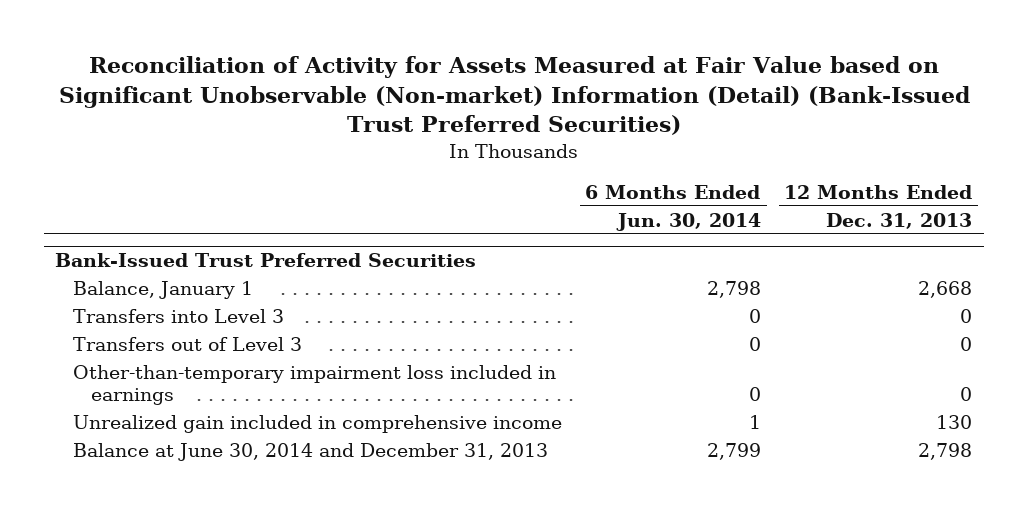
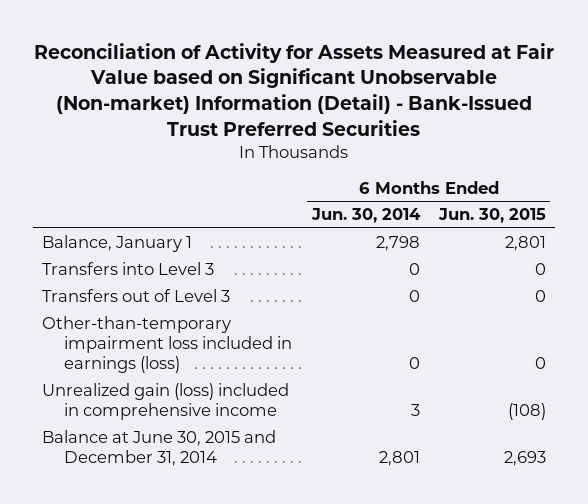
- Reconciliation of Activity for Assets Measured at Fair Value based on Significant Unobservable (Non-market) Information (Detail) (Bank-Issued Trust Preferred Securities)
+ Reconciliation of Activity for Assets Measured at Fair Value based on Significant Unobservable (Non-market) Information (Detail) - Bank-Issued Trust Preferred Securities
- | 6 Months Ended Jun. 30, 2014 | 12 Months Ended Dec. 31, 2013
+ | 6 Months Ended Jun. 30, 2014 | 6 Months Ended Jun. 30, 2015
- Bank-Issued Trust Preferred Securities
- Other-than-temporary impairment loss included in earnings | 0 | 0
- Unrealized gain included in comprehensive income | 1 | 130
- Balance at June 30, 2014 and December 31, 2013 | 2,799 | 2,798
+ Other-than-temporary impairment loss included in earnings (loss) | 0 | 0
+ Unrealized gain (loss) included in comprehensive income | 3 | (108)
+ Balance at June 30, 2015 and December 31, 2014 | 2,801 | 2,693

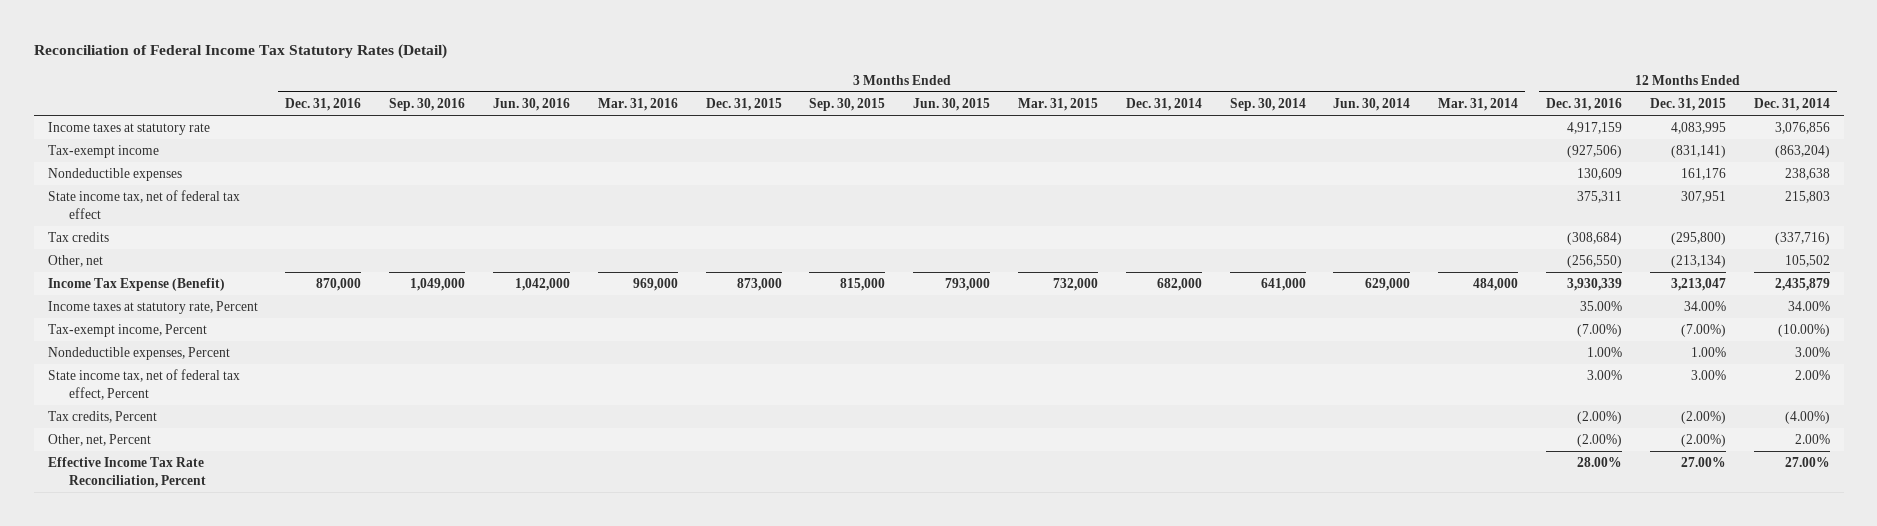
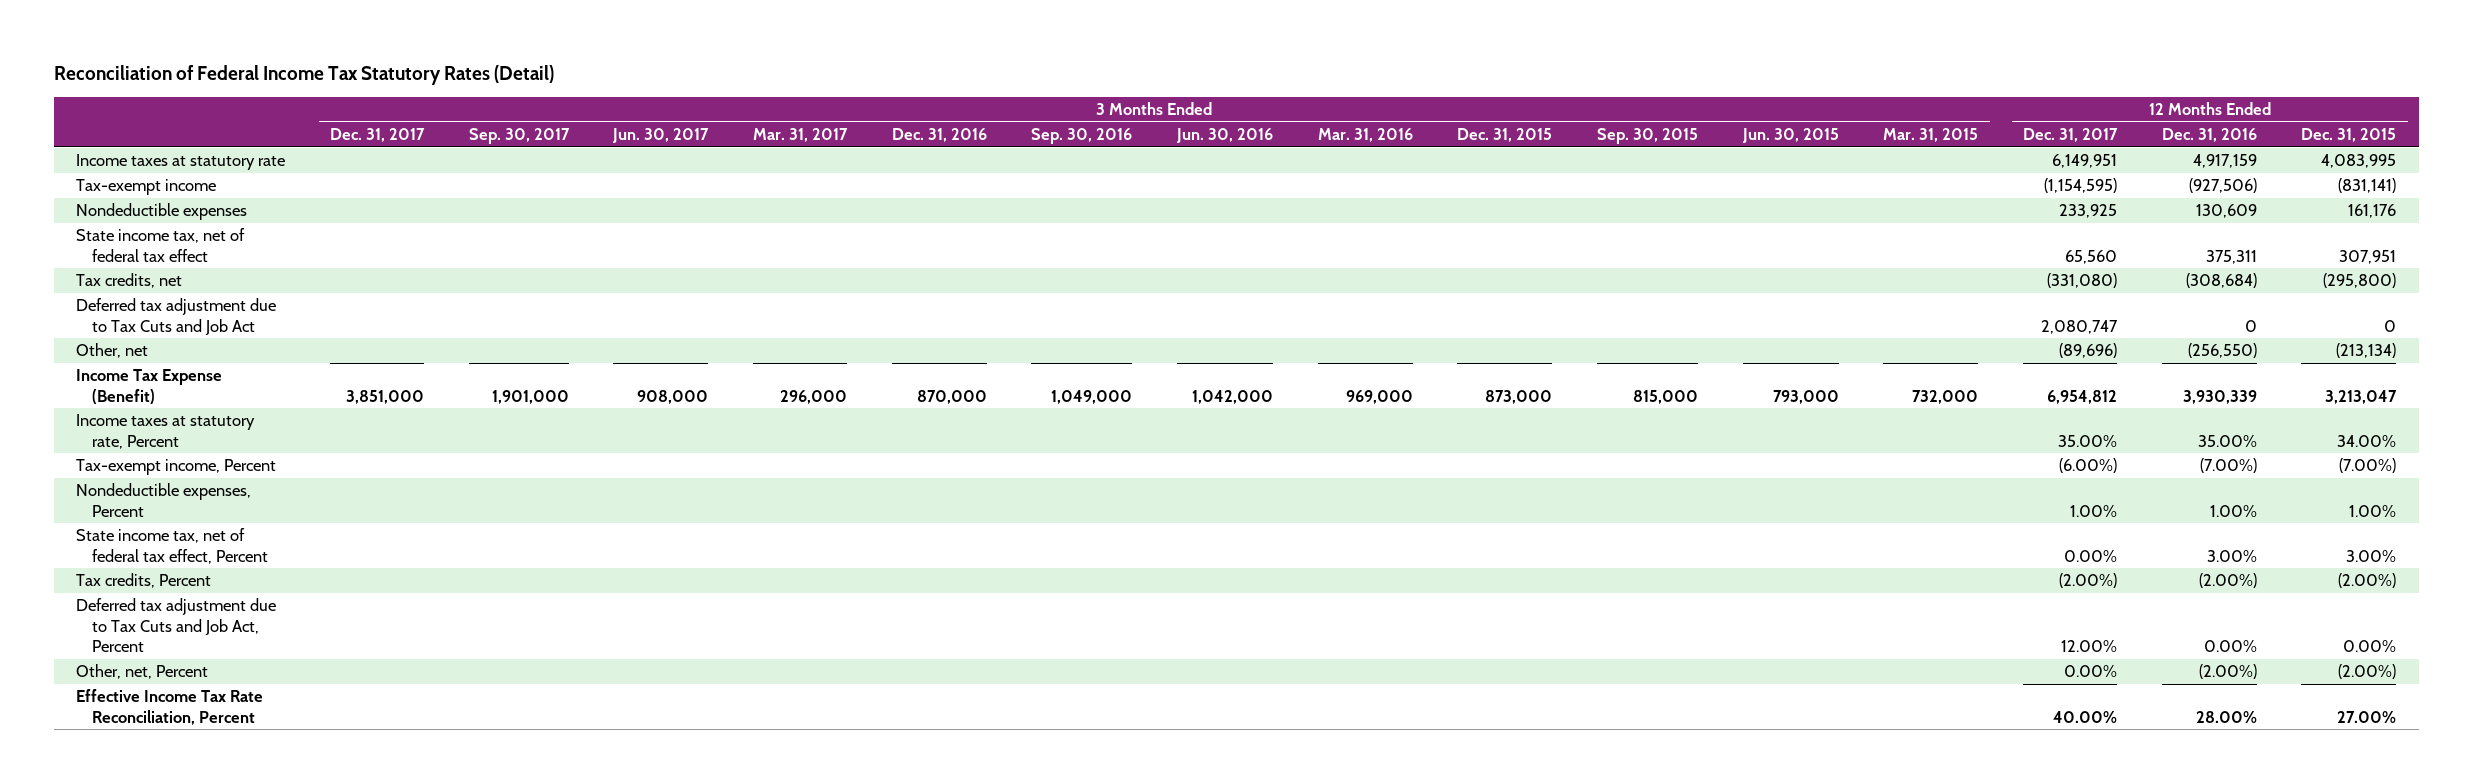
- | 3 Months Ended Dec. 31, 2016 | 3 Months Ended Sep. 30, 2016 | 3 Months Ended Jun. 30, 2016 | 3 Months Ended Mar. 31, 2016 | 3 Months Ended Dec. 31, 2015 | 3 Months Ended Sep. 30, 2015 | 3 Months Ended Jun. 30, 2015 | 3 Months Ended Mar. 31, 2015 | 3 Months Ended Dec. 31, 2014 | 3 Months Ended Sep. 30, 2014 | 3 Months Ended Jun. 30, 2014 | 3 Months Ended Mar. 31, 2014 | 12 Months Ended Dec. 31, 2016 | 12 Months Ended Dec. 31, 2015 | 12 Months Ended Dec. 31, 2014
+ | 3 Months Ended Dec. 31, 2017 | 3 Months Ended Sep. 30, 2017 | 3 Months Ended Jun. 30, 2017 | 3 Months Ended Mar. 31, 2017 | 3 Months Ended Dec. 31, 2016 | 3 Months Ended Sep. 30, 2016 | 3 Months Ended Jun. 30, 2016 | 3 Months Ended Mar. 31, 2016 | 3 Months Ended Dec. 31, 2015 | 3 Months Ended Sep. 30, 2015 | 3 Months Ended Jun. 30, 2015 | 3 Months Ended Mar. 31, 2015 | 12 Months Ended Dec. 31, 2017 | 12 Months Ended Dec. 31, 2016 | 12 Months Ended Dec. 31, 2015
- Tax credits | | | | | | | | | | | | | (308,684) | (295,800) | (337,716)
+ Tax credits, net | | | | | | | | | | | | | (331,080) | (308,684) | (295,800)
+ Deferred tax adjustment due to Tax Cuts and Job Act | | | | | | | | | | | | | 2,080,747 | 0 | 0
+ Deferred tax adjustment due to Tax Cuts and Job Act, Percent | | | | | | | | | | | | | 12.00% | 0.00% | 0.00%

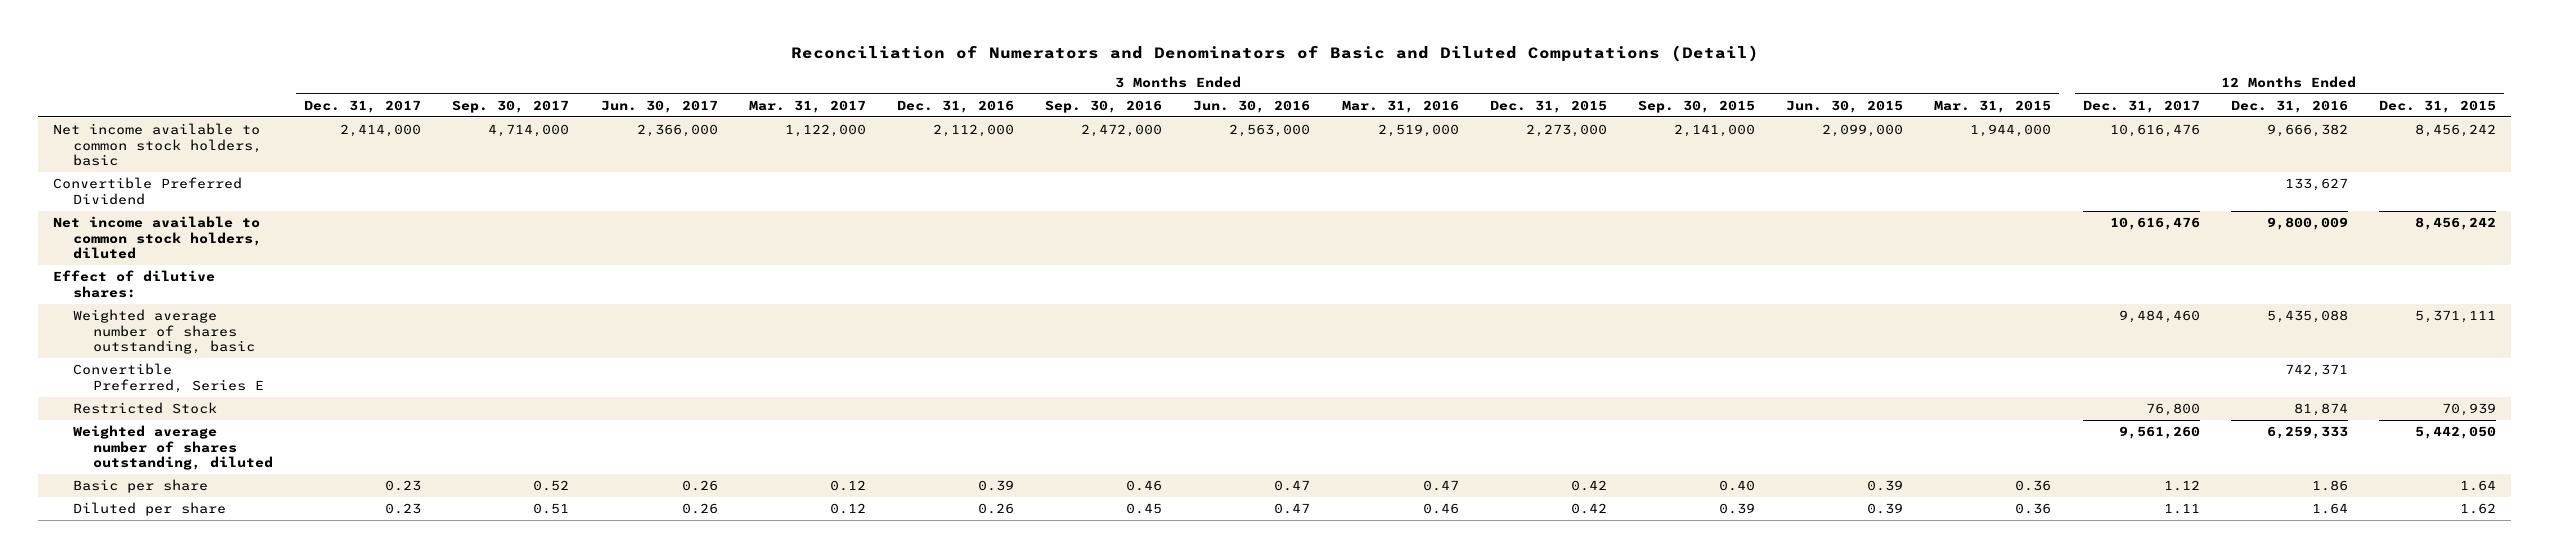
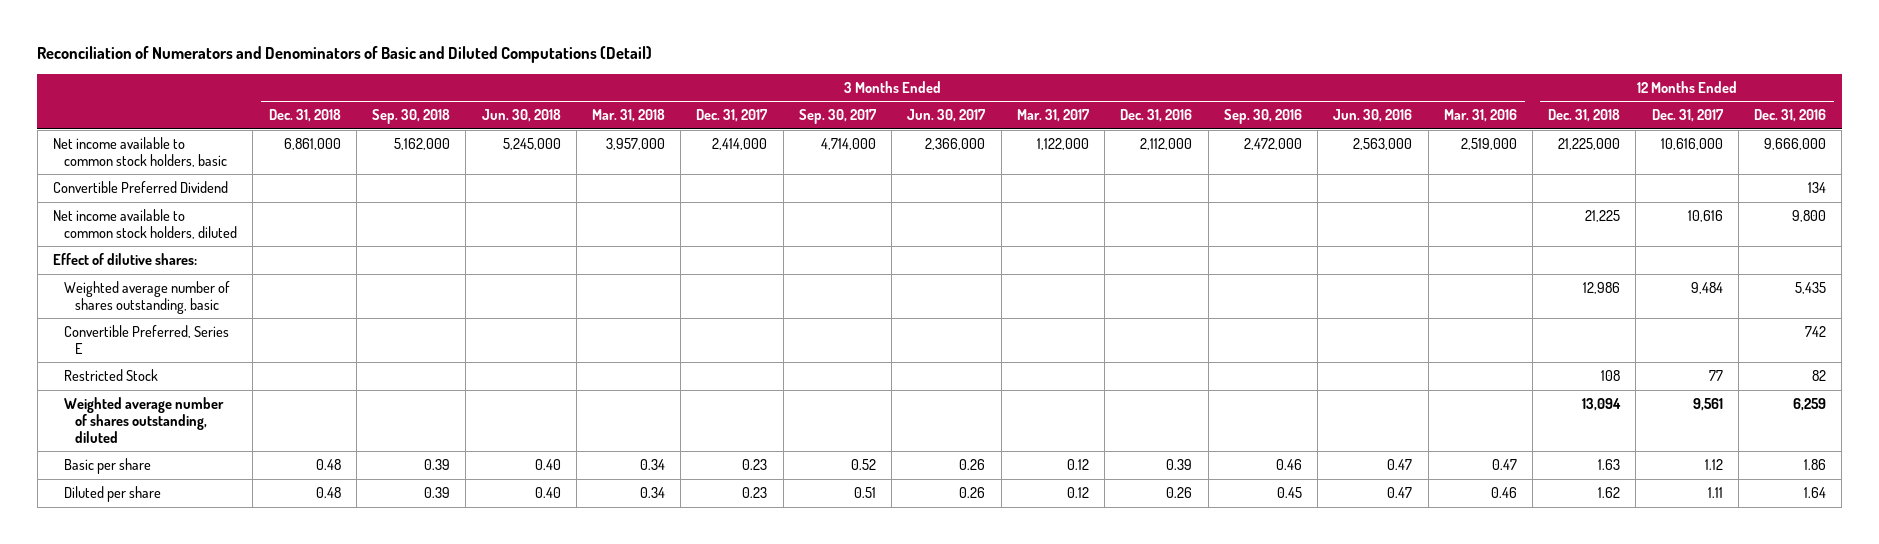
- | 3 Months Ended Dec. 31, 2017 | 3 Months Ended Sep. 30, 2017 | 3 Months Ended Jun. 30, 2017 | 3 Months Ended Mar. 31, 2017 | 3 Months Ended Dec. 31, 2016 | 3 Months Ended Sep. 30, 2016 | 3 Months Ended Jun. 30, 2016 | 3 Months Ended Mar. 31, 2016 | 3 Months Ended Dec. 31, 2015 | 3 Months Ended Sep. 30, 2015 | 3 Months Ended Jun. 30, 2015 | 3 Months Ended Mar. 31, 2015 | 12 Months Ended Dec. 31, 2017 | 12 Months Ended Dec. 31, 2016 | 12 Months Ended Dec. 31, 2015
+ | 3 Months Ended Dec. 31, 2018 | 3 Months Ended Sep. 30, 2018 | 3 Months Ended Jun. 30, 2018 | 3 Months Ended Mar. 31, 2018 | 3 Months Ended Dec. 31, 2017 | 3 Months Ended Sep. 30, 2017 | 3 Months Ended Jun. 30, 2017 | 3 Months Ended Mar. 31, 2017 | 3 Months Ended Dec. 31, 2016 | 3 Months Ended Sep. 30, 2016 | 3 Months Ended Jun. 30, 2016 | 3 Months Ended Mar. 31, 2016 | 12 Months Ended Dec. 31, 2018 | 12 Months Ended Dec. 31, 2017 | 12 Months Ended Dec. 31, 2016
- Net income available to common stock holders, basic | 2,414,000 | 4,714,000 | 2,366,000 | 1,122,000 | 2,112,000 | 2,472,000 | 2,563,000 | 2,519,000 | 2,273,000 | 2,141,000 | 2,099,000 | 1,944,000 | 10,616,476 | 9,666,382 | 8,456,242
- Convertible Preferred Dividend | | | | | | | | | | | | | | 133,627 |
- Net income available to common stock holders, diluted | | | | | | | | | | | | | 10,616,476 | 9,800,009 | 8,456,242
+ Net income available to common stock holders, basic | 6,861,000 | 5,162,000 | 5,245,000 | 3,957,000 | 2,414,000 | 4,714,000 | 2,366,000 | 1,122,000 | 2,112,000 | 2,472,000 | 2,563,000 | 2,519,000 | 21,225,000 | 10,616,000 | 9,666,000
+ Convertible Preferred Dividend | | | | | | | | | | | | | | | 134
+ Net income available to common stock holders, diluted | | | | | | | | | | | | | 21,225 | 10,616 | 9,800
- Weighted average number of shares outstanding, basic | | | | | | | | | | | | | 9,484,460 | 5,435,088 | 5,371,111
- Convertible Preferred, Series E | | | | | | | | | | | | | | 742,371 |
- Restricted Stock | | | | | | | | | | | | | 76,800 | 81,874 | 70,939
- Weighted average number of shares outstanding, diluted | | | | | | | | | | | | | 9,561,260 | 6,259,333 | 5,442,050
+ Weighted average number of shares outstanding, basic | | | | | | | | | | | | | 12,986 | 9,484 | 5,435
+ Convertible Preferred, Series E | | | | | | | | | | | | | | | 742
+ Restricted Stock | | | | | | | | | | | | | 108 | 77 | 82
+ Weighted average number of shares outstanding, diluted | | | | | | | | | | | | | 13,094 | 9,561 | 6,259

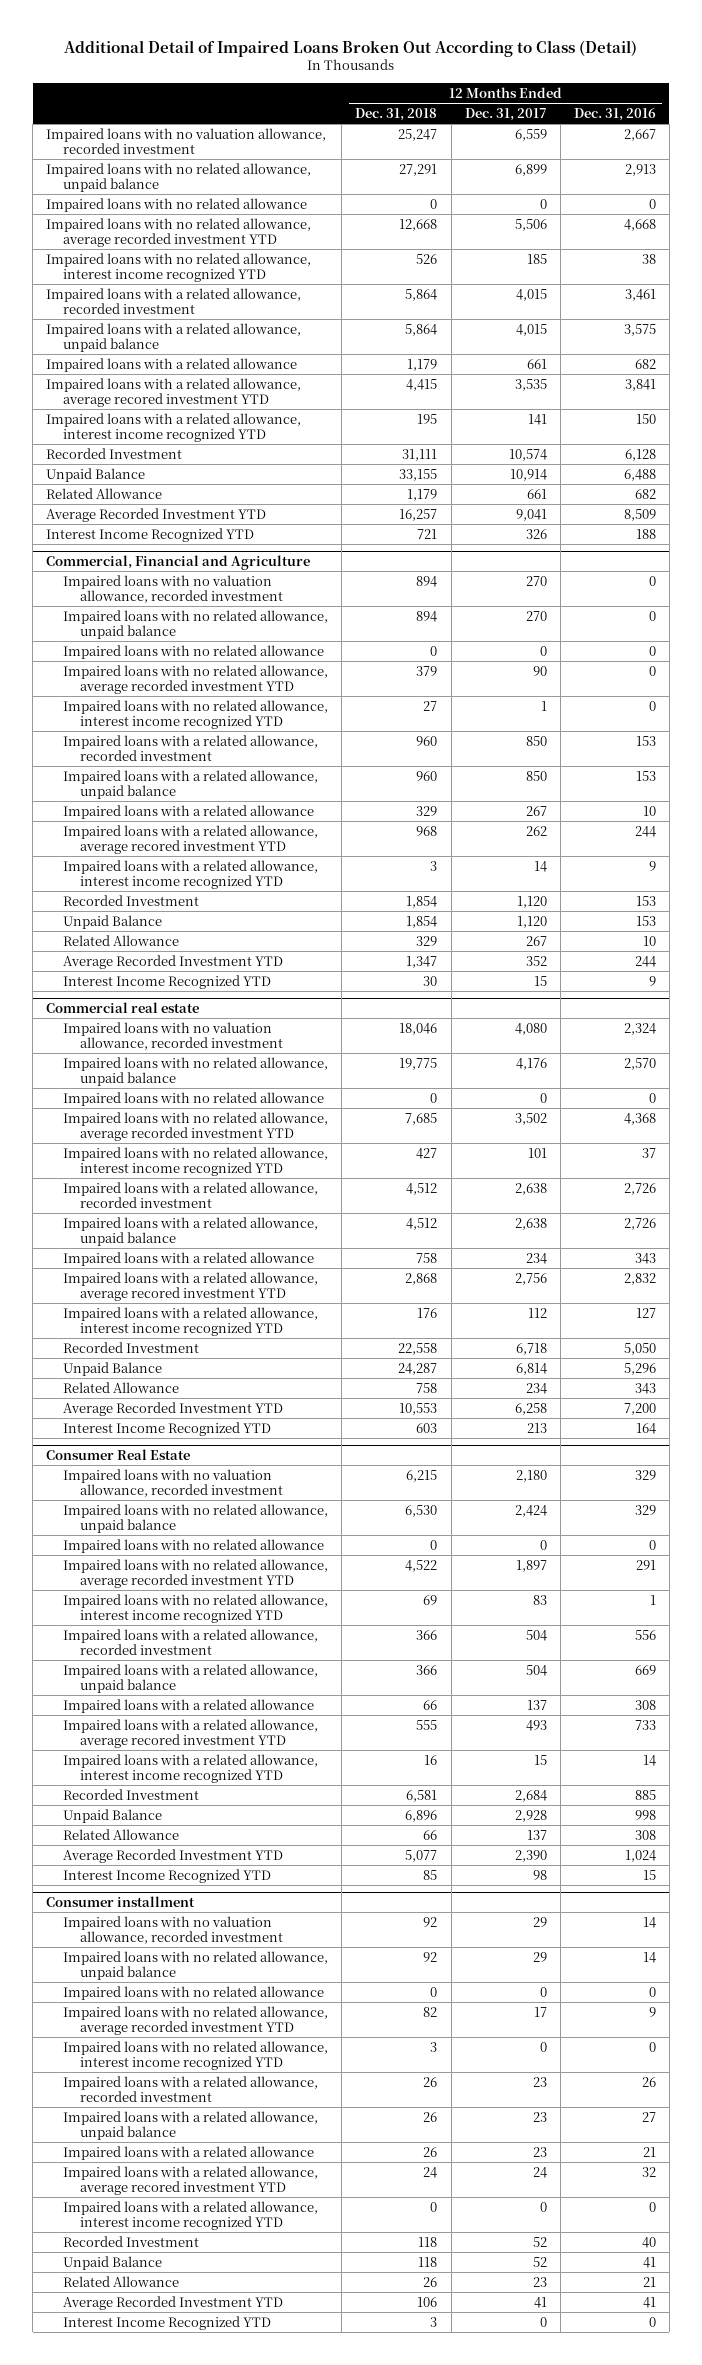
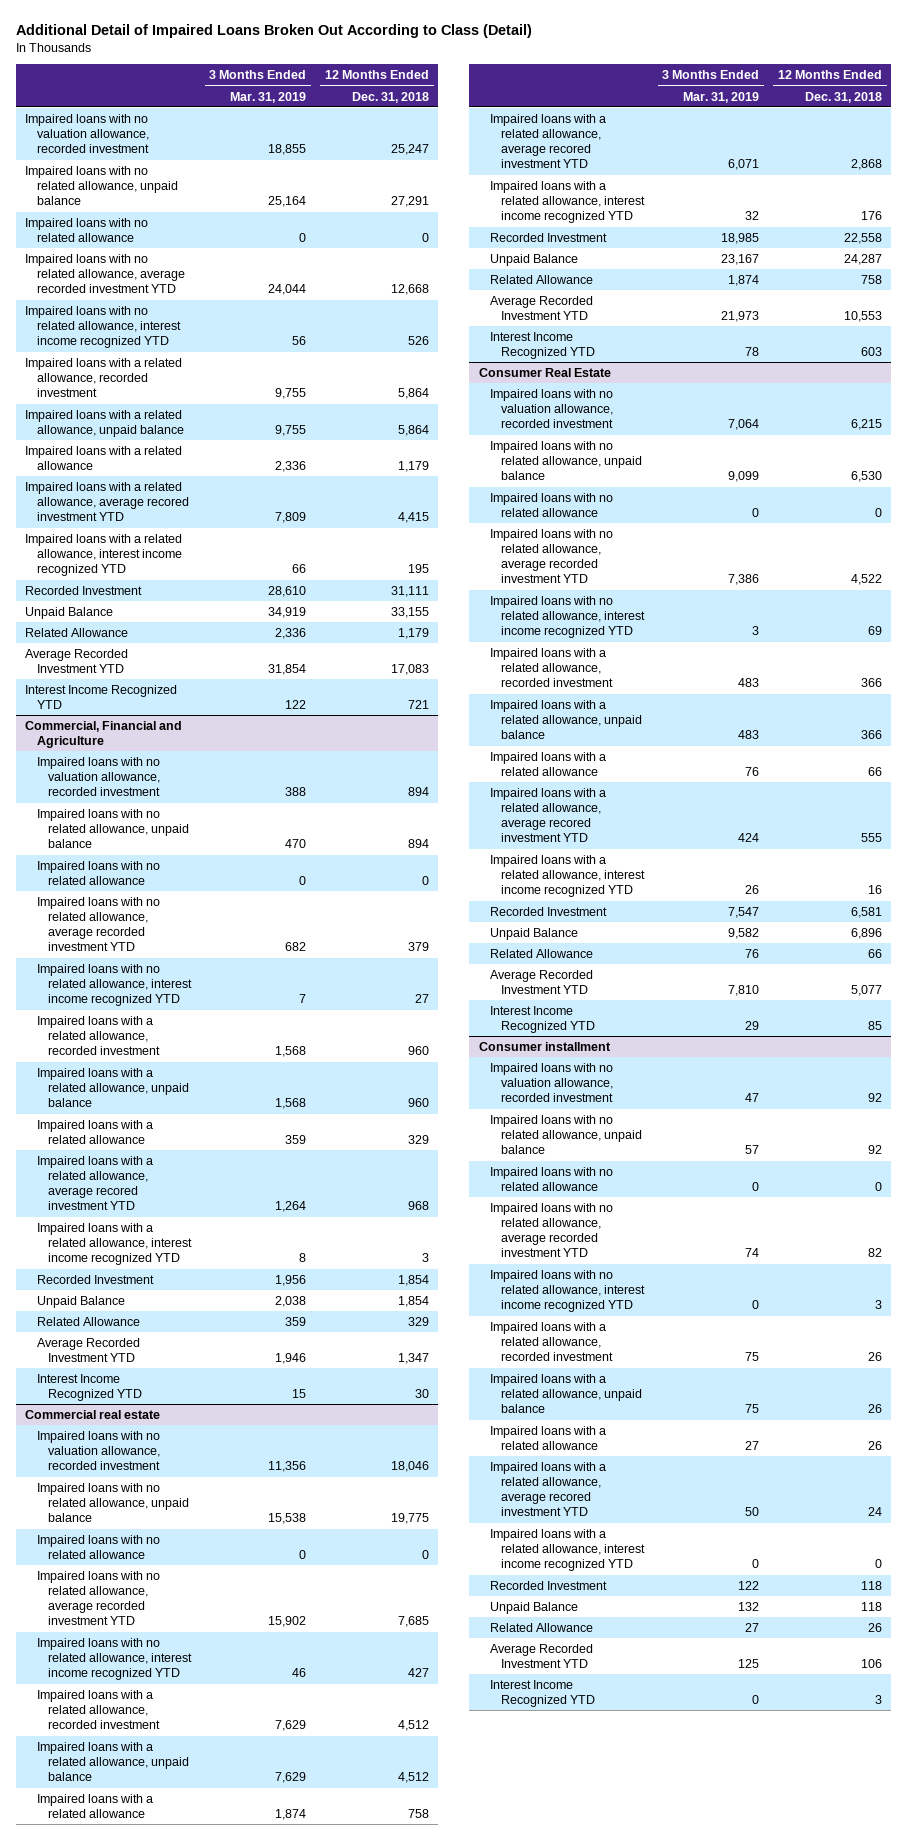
- | 12 Months Ended Dec. 31, 2018 | 12 Months Ended Dec. 31, 2017 | 12 Months Ended Dec. 31, 2016
+ | 3 Months Ended Mar. 31, 2019 | 12 Months Ended Dec. 31, 2018
- Average Recorded Investment YTD | 16,257 | 9,041 | 8,509
+ Average Recorded Investment YTD | 31,854 | 17,083

